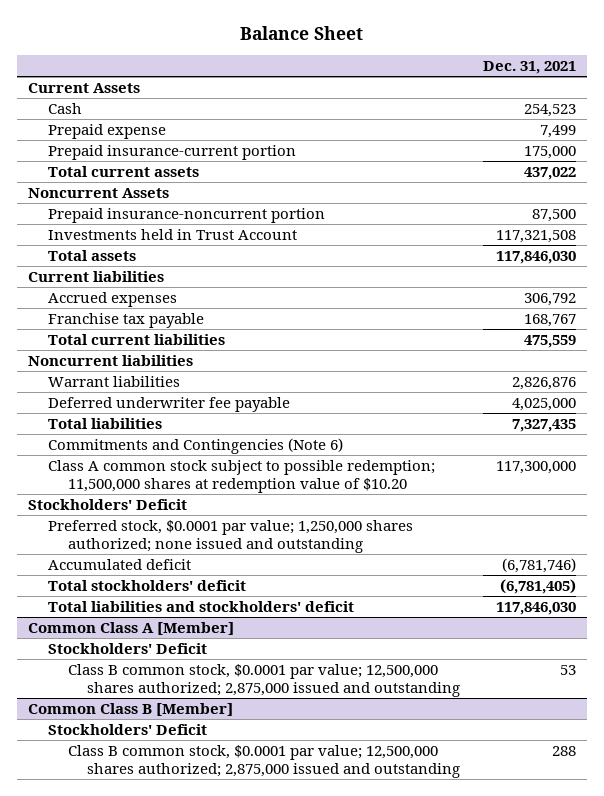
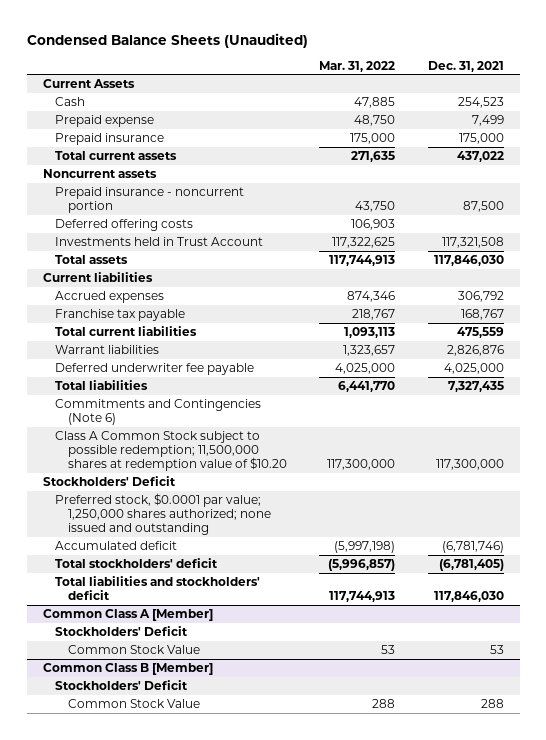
- Balance Sheet
+ Condensed Balance Sheets (Unaudited)
- | Dec. 31, 2021
+ | Mar. 31, 2022 | Dec. 31, 2021
- Prepaid insurance-current portion | 175,000
+ Prepaid insurance | 175,000 | 175,000
- Noncurrent Assets
- Prepaid insurance-noncurrent portion | 87,500
+ Noncurrent assets
+ Prepaid insurance - noncurrent portion | 43,750 | 87,500
+ Deferred offering costs | 106,903 |
- Noncurrent liabilities
- Class A common stock subject to possible redemption; 11,500,000 shares at redemption value of $10.20 | 117,300,000
+ Class A Common Stock subject to possible redemption; 11,500,000 shares at redemption value of $10.20 | 117,300,000 | 117,300,000
@ Common Class A [Member]
- Class B common stock, $0.0001 par value; 12,500,000 shares authorized; 2,875,000 issued and outstanding | 53
+ Common Stock Value | 53 | 53
@ Common Class B [Member]
- Class B common stock, $0.0001 par value; 12,500,000 shares authorized; 2,875,000 issued and outstanding | 288
+ Common Stock Value | 288 | 288

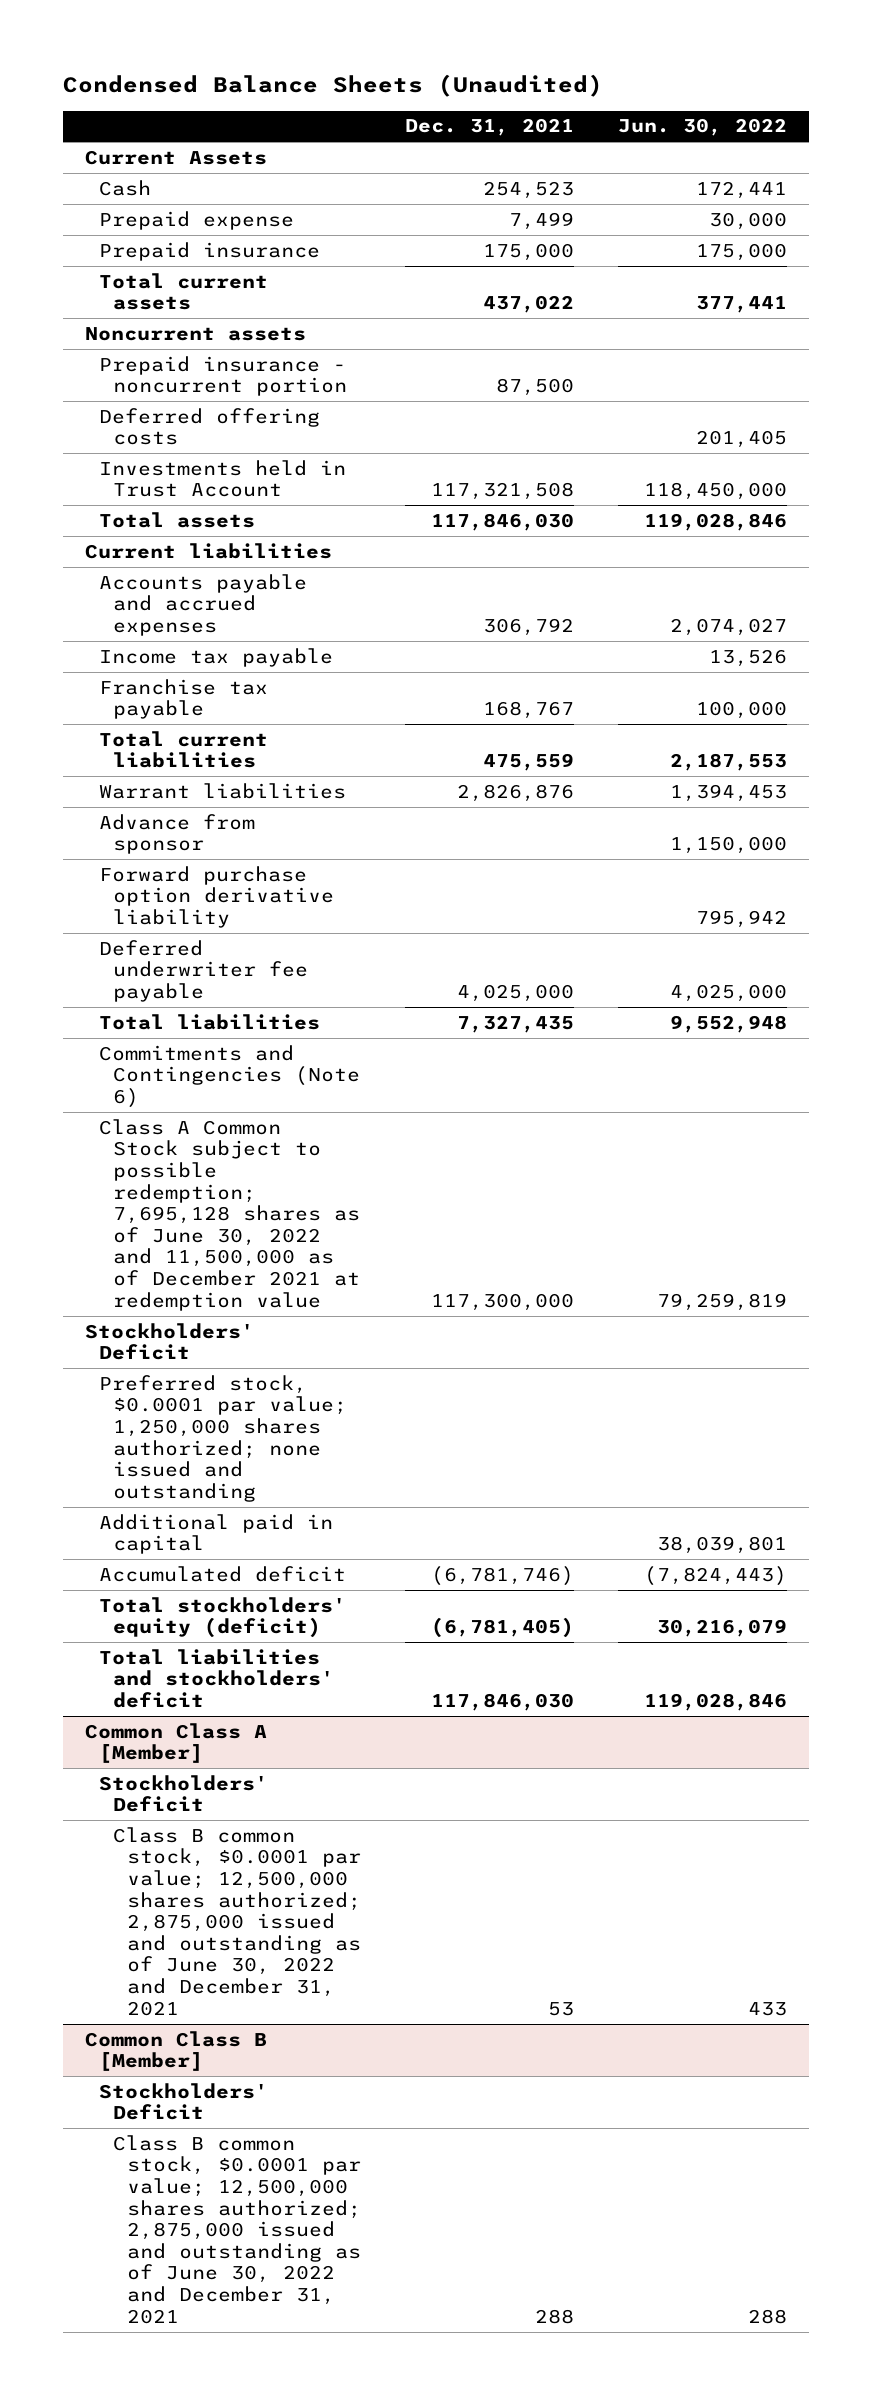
- | Mar. 31, 2022 | Dec. 31, 2021
+ | Dec. 31, 2021 | Jun. 30, 2022
- Accrued expenses | 874,346 | 306,792
+ Accounts payable and accrued expenses | 306,792 | 2,074,027
+ Income tax payable | | 13,526
+ Advance from sponsor | | 1,150,000
+ Forward purchase option derivative liability | | 795,942
- Class A Common Stock subject to possible redemption; 11,500,000 shares at redemption value of $10.20 | 117,300,000 | 117,300,000
+ Class A Common Stock subject to possible redemption; 7,695,128 shares as of June 30, 2022 and 11,500,000 as of December 2021 at redemption value | 117,300,000 | 79,259,819
+ Additional paid in capital | | 38,039,801
- Total stockholders' deficit | (5,996,857) | (6,781,405)
+ Total stockholders' equity (deficit) | (6,781,405) | 30,216,079
@ Common Class A [Member]
- Common Stock Value | 53 | 53
+ Class B common stock, $0.0001 par value; 12,500,000 shares authorized; 2,875,000 issued and outstanding as of June 30, 2022 and December 31, 2021 | 53 | 433
@ Common Class B [Member]
- Common Stock Value | 288 | 288
+ Class B common stock, $0.0001 par value; 12,500,000 shares authorized; 2,875,000 issued and outstanding as of June 30, 2022 and December 31, 2021 | 288 | 288

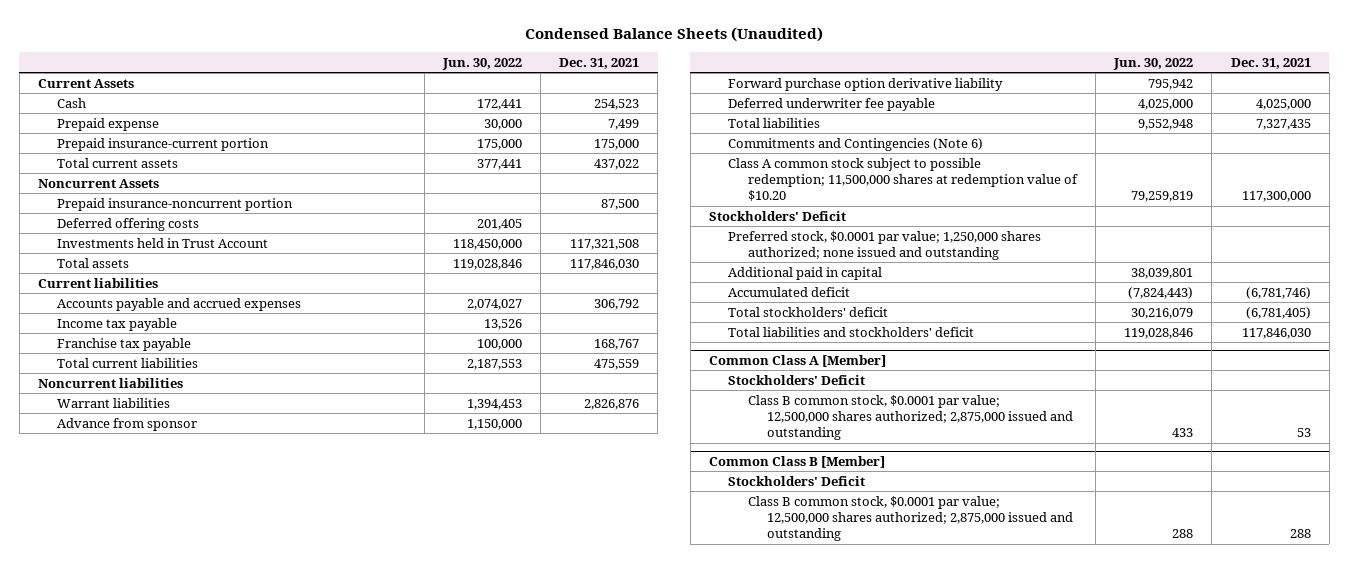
- | Dec. 31, 2021 | Jun. 30, 2022
+ | Jun. 30, 2022 | Dec. 31, 2021
- Prepaid insurance | 175,000 | 175,000
+ Prepaid insurance-current portion | 175,000 | 175,000
- Noncurrent assets
- Prepaid insurance - noncurrent portion | 87,500 |
+ Noncurrent Assets
+ Prepaid insurance-noncurrent portion | | 87,500
+ Noncurrent liabilities
- Class A Common Stock subject to possible redemption; 7,695,128 shares as of June 30, 2022 and 11,500,000 as of December 2021 at redemption value | 117,300,000 | 79,259,819
+ Class A common stock subject to possible redemption; 11,500,000 shares at redemption value of $10.20 | 79,259,819 | 117,300,000
- Total stockholders' equity (deficit) | (6,781,405) | 30,216,079
+ Total stockholders' deficit | 30,216,079 | (6,781,405)
@ Common Class A [Member]
- Class B common stock, $0.0001 par value; 12,500,000 shares authorized; 2,875,000 issued and outstanding as of June 30, 2022 and December 31, 2021 | 53 | 433
+ Class B common stock, $0.0001 par value; 12,500,000 shares authorized; 2,875,000 issued and outstanding | 433 | 53
@ Common Class B [Member]
- Class B common stock, $0.0001 par value; 12,500,000 shares authorized; 2,875,000 issued and outstanding as of June 30, 2022 and December 31, 2021 | 288 | 288
+ Class B common stock, $0.0001 par value; 12,500,000 shares authorized; 2,875,000 issued and outstanding | 288 | 288

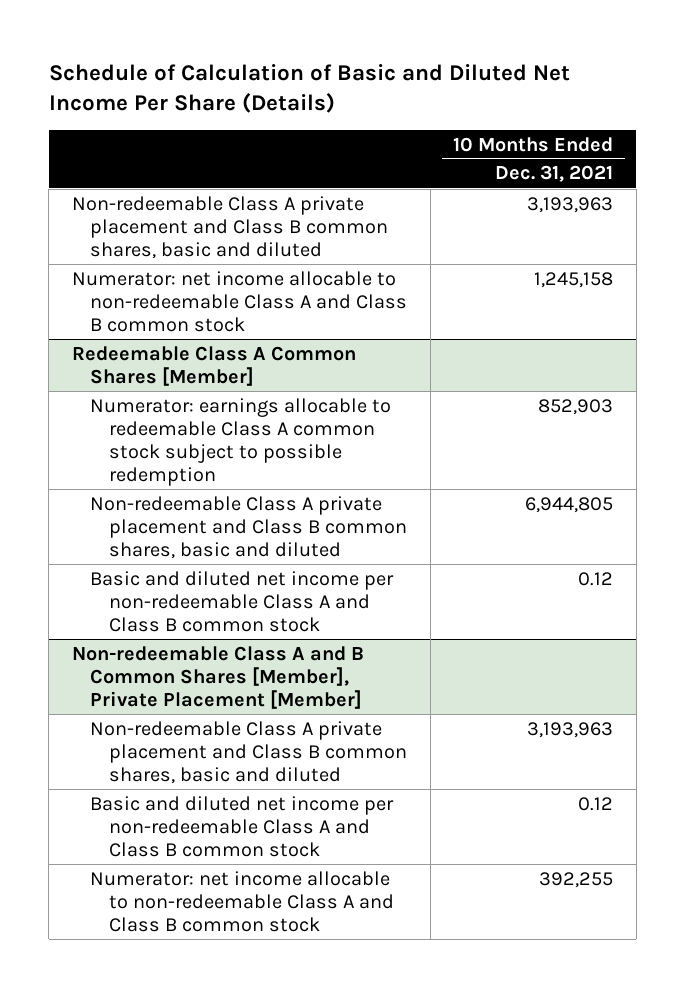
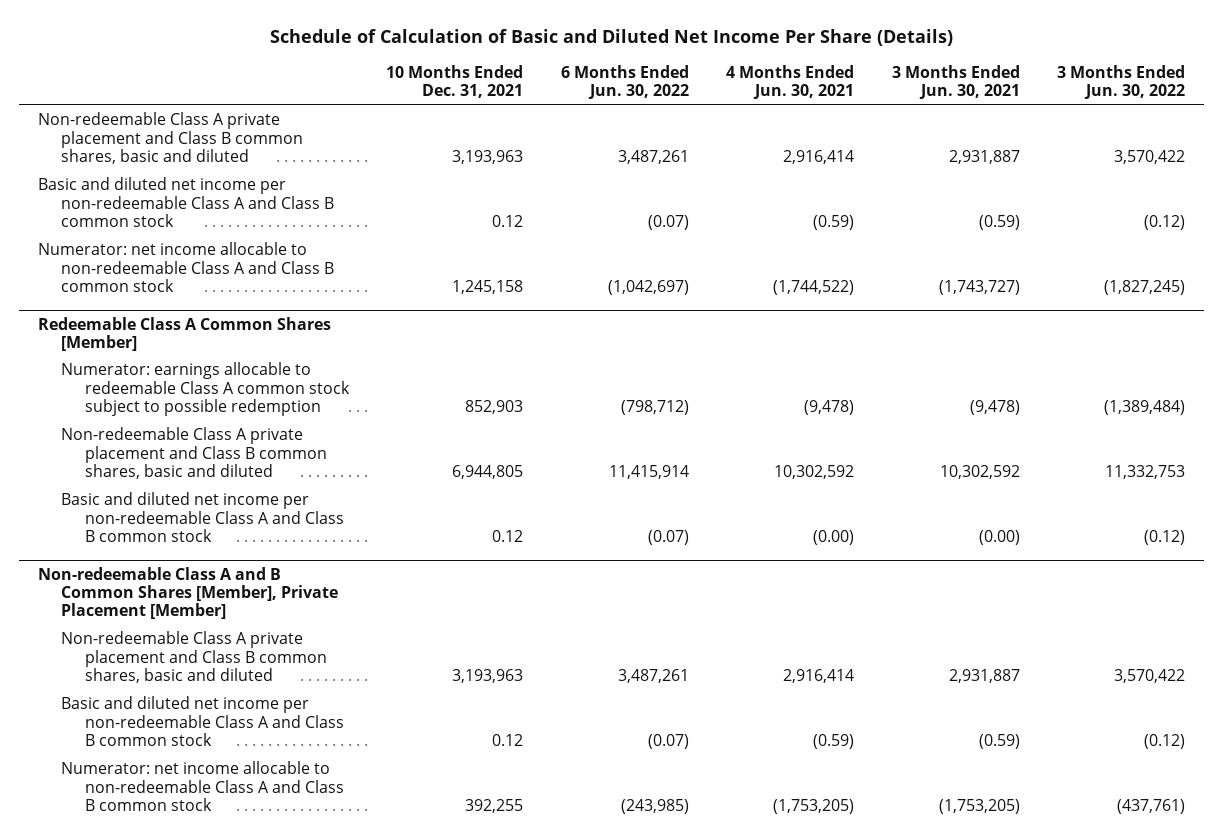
- | 10 Months Ended Dec. 31, 2021
+ | 10 Months Ended Dec. 31, 2021 | 6 Months Ended Jun. 30, 2022 | 4 Months Ended Jun. 30, 2021 | 3 Months Ended Jun. 30, 2021 | 3 Months Ended Jun. 30, 2022
+ Basic and diluted net income per non-redeemable Class A and Class B common stock | 0.12 | (0.07) | (0.59) | (0.59) | (0.12)

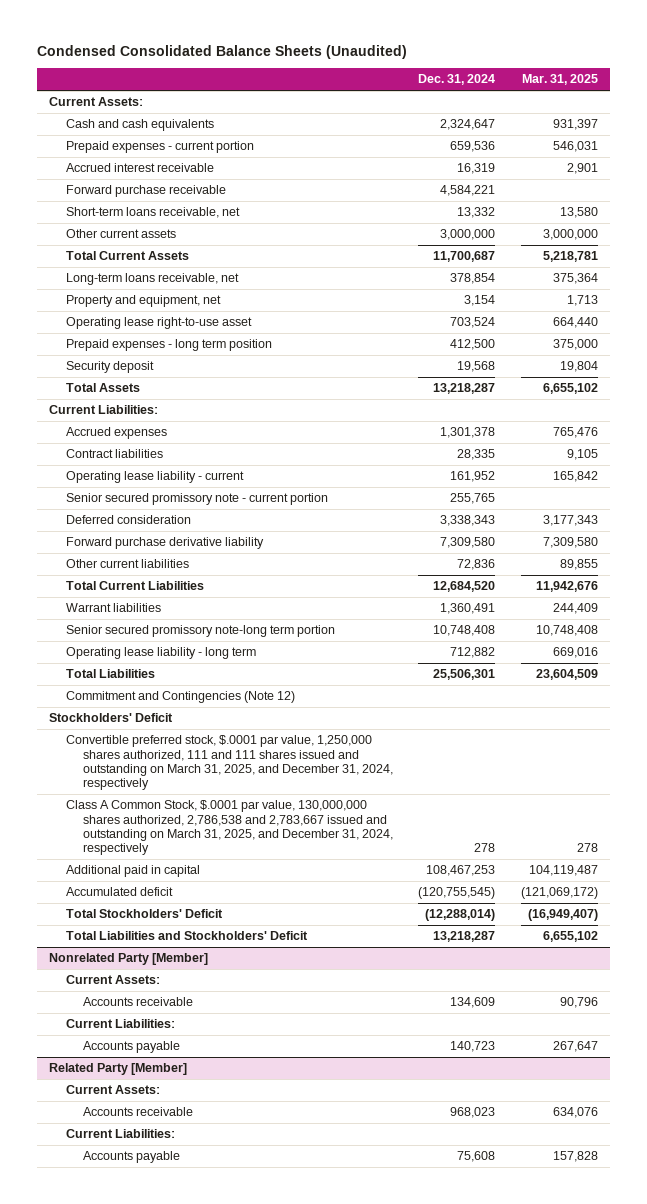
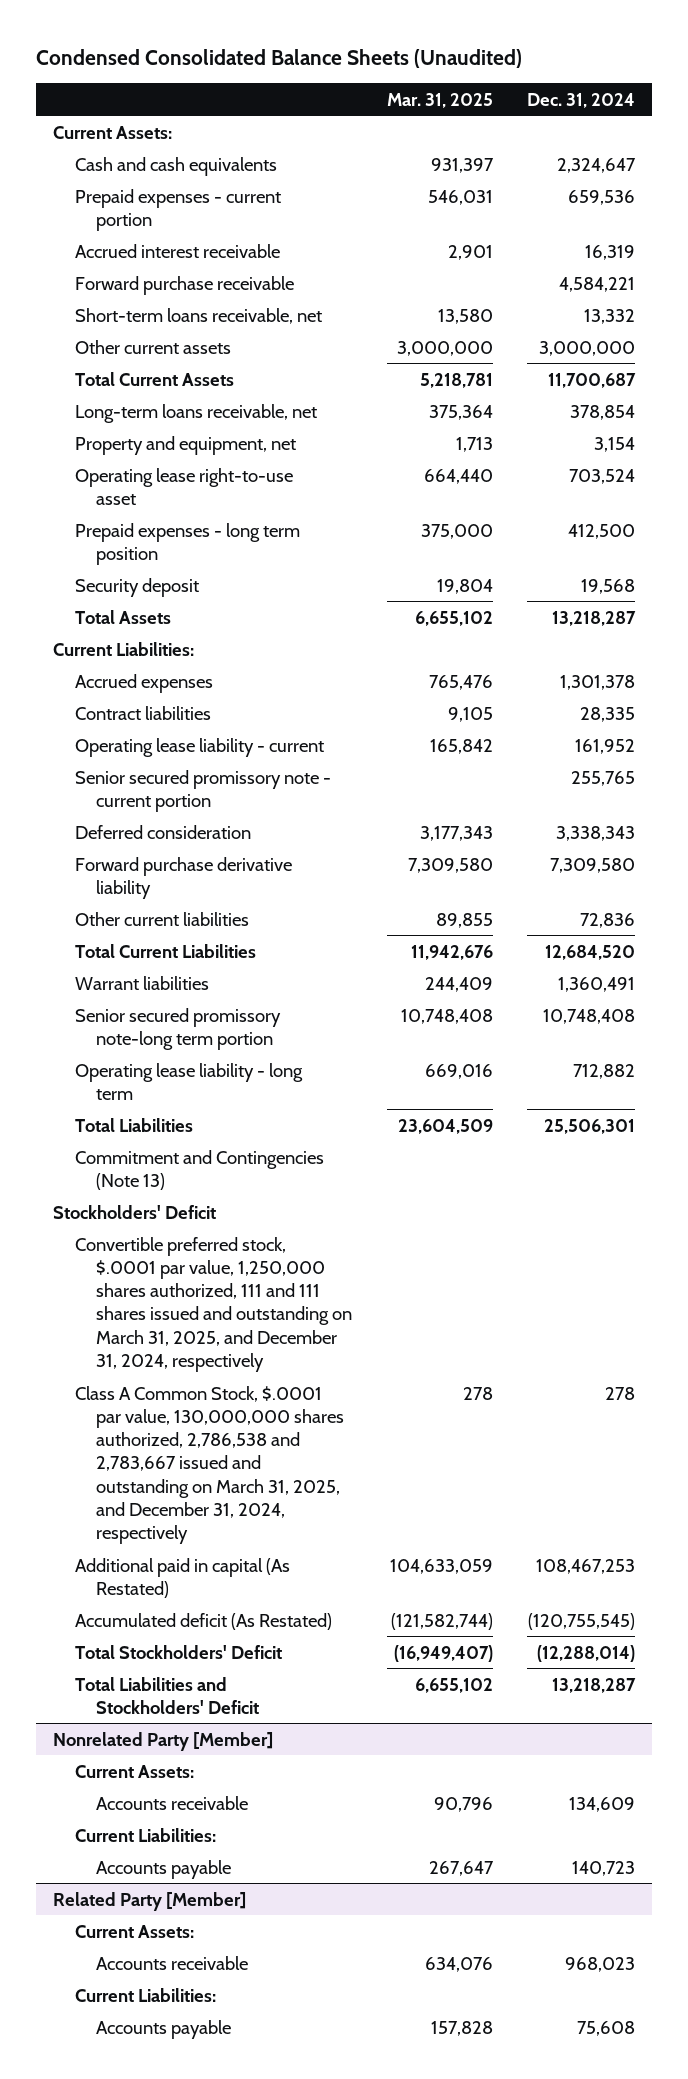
- | Dec. 31, 2024 | Mar. 31, 2025
+ | Mar. 31, 2025 | Dec. 31, 2024
- Commitment and Contingencies (Note 12)
+ Commitment and Contingencies (Note 13)
- Additional paid in capital | 108,467,253 | 104,119,487
- Accumulated deficit | (120,755,545) | (121,069,172)
+ Additional paid in capital (As Restated) | 104,633,059 | 108,467,253
+ Accumulated deficit (As Restated) | (121,582,744) | (120,755,545)

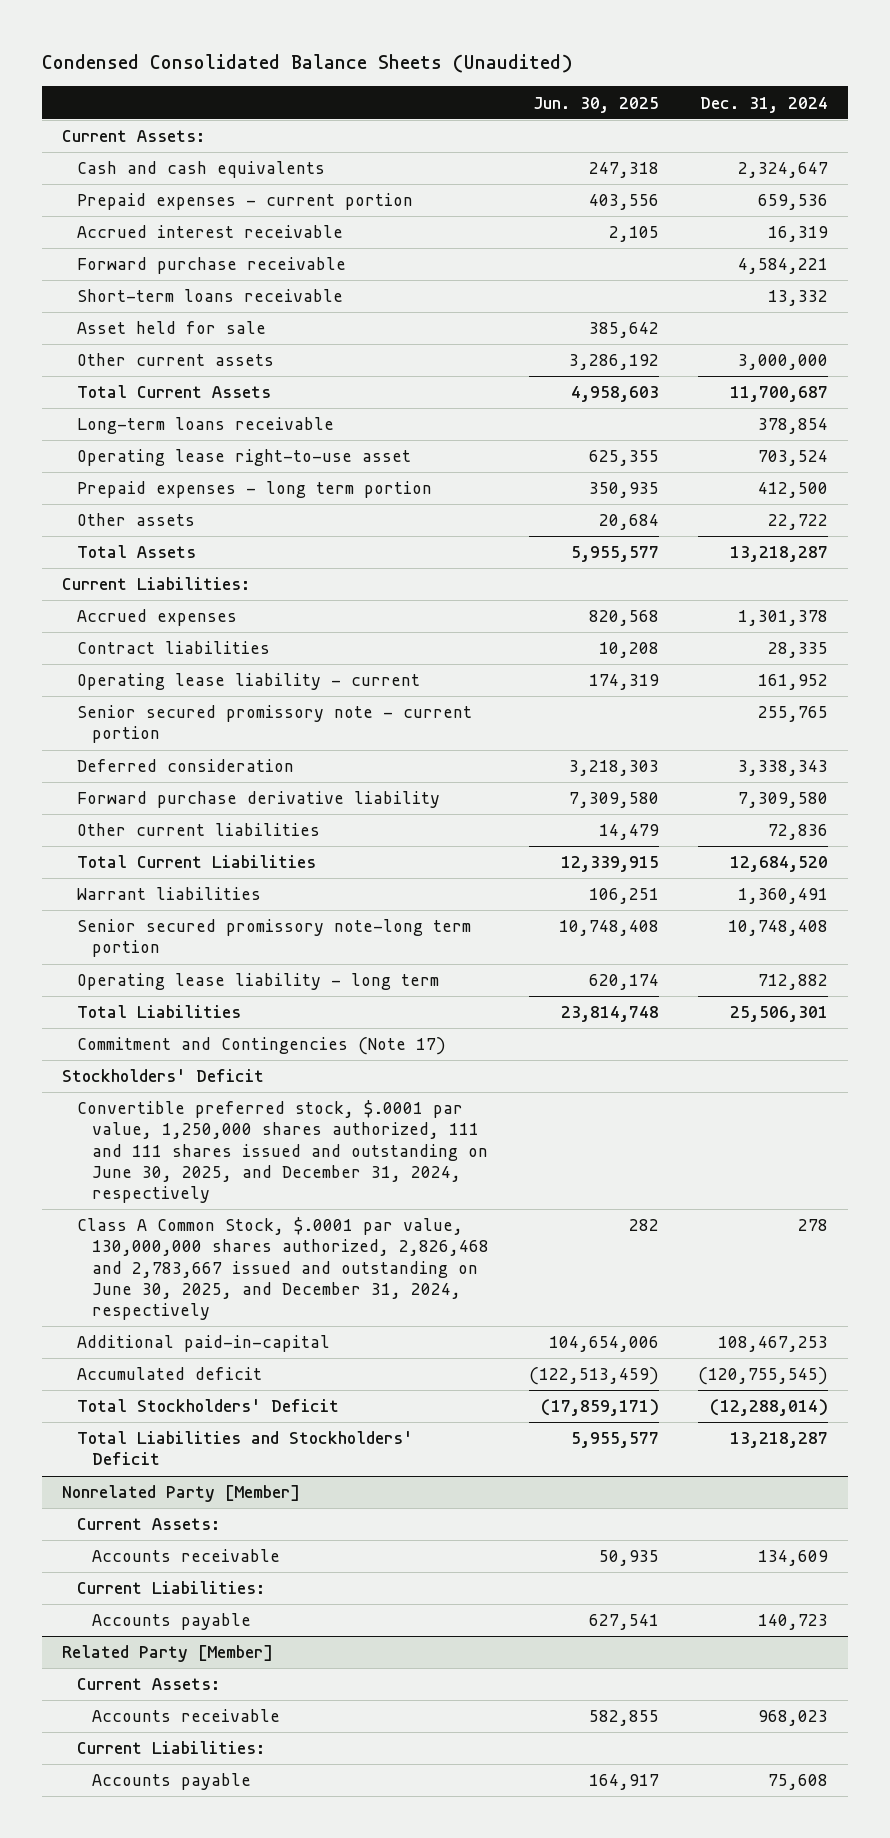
- | Mar. 31, 2025 | Dec. 31, 2024
+ | Jun. 30, 2025 | Dec. 31, 2024
- Short-term loans receivable, net | 13,580 | 13,332
+ Short-term loans receivable | | 13,332
+ Asset held for sale | 385,642 |
- Long-term loans receivable, net | 375,364 | 378,854
- Property and equipment, net | 1,713 | 3,154
+ Long-term loans receivable | | 378,854
- Prepaid expenses - long term position | 375,000 | 412,500
- Security deposit | 19,804 | 19,568
+ Prepaid expenses - long term portion | 350,935 | 412,500
+ Other assets | 20,684 | 22,722
- Commitment and Contingencies (Note 13)
+ Commitment and Contingencies (Note 17)
- Convertible preferred stock, $.0001 par value, 1,250,000 shares authorized, 111 and 111 shares issued and outstanding on March 31, 2025, and December 31, 2024, respectively
- Class A Common Stock, $.0001 par value, 130,000,000 shares authorized, 2,786,538 and 2,783,667 issued and outstanding on March 31, 2025, and December 31, 2024, respectively | 278 | 278
- Additional paid in capital (As Restated) | 104,633,059 | 108,467,253
- Accumulated deficit (As Restated) | (121,582,744) | (120,755,545)
+ Convertible preferred stock, $.0001 par value, 1,250,000 shares authorized, 111 and 111 shares issued and outstanding on June 30, 2025, and December 31, 2024, respectively
+ Class A Common Stock, $.0001 par value, 130,000,000 shares authorized, 2,826,468 and 2,783,667 issued and outstanding on June 30, 2025, and December 31, 2024, respectively | 282 | 278
+ Additional paid-in-capital | 104,654,006 | 108,467,253
+ Accumulated deficit | (122,513,459) | (120,755,545)

